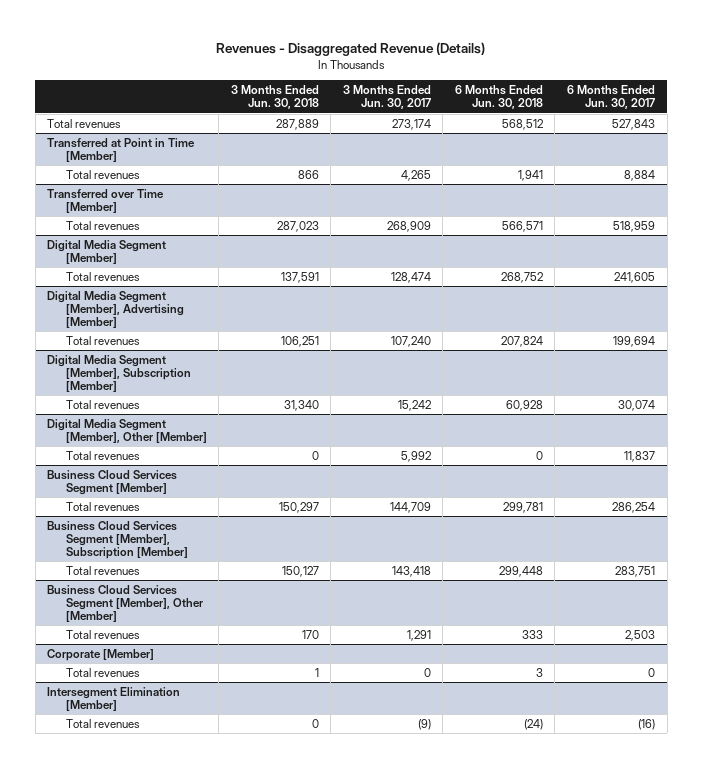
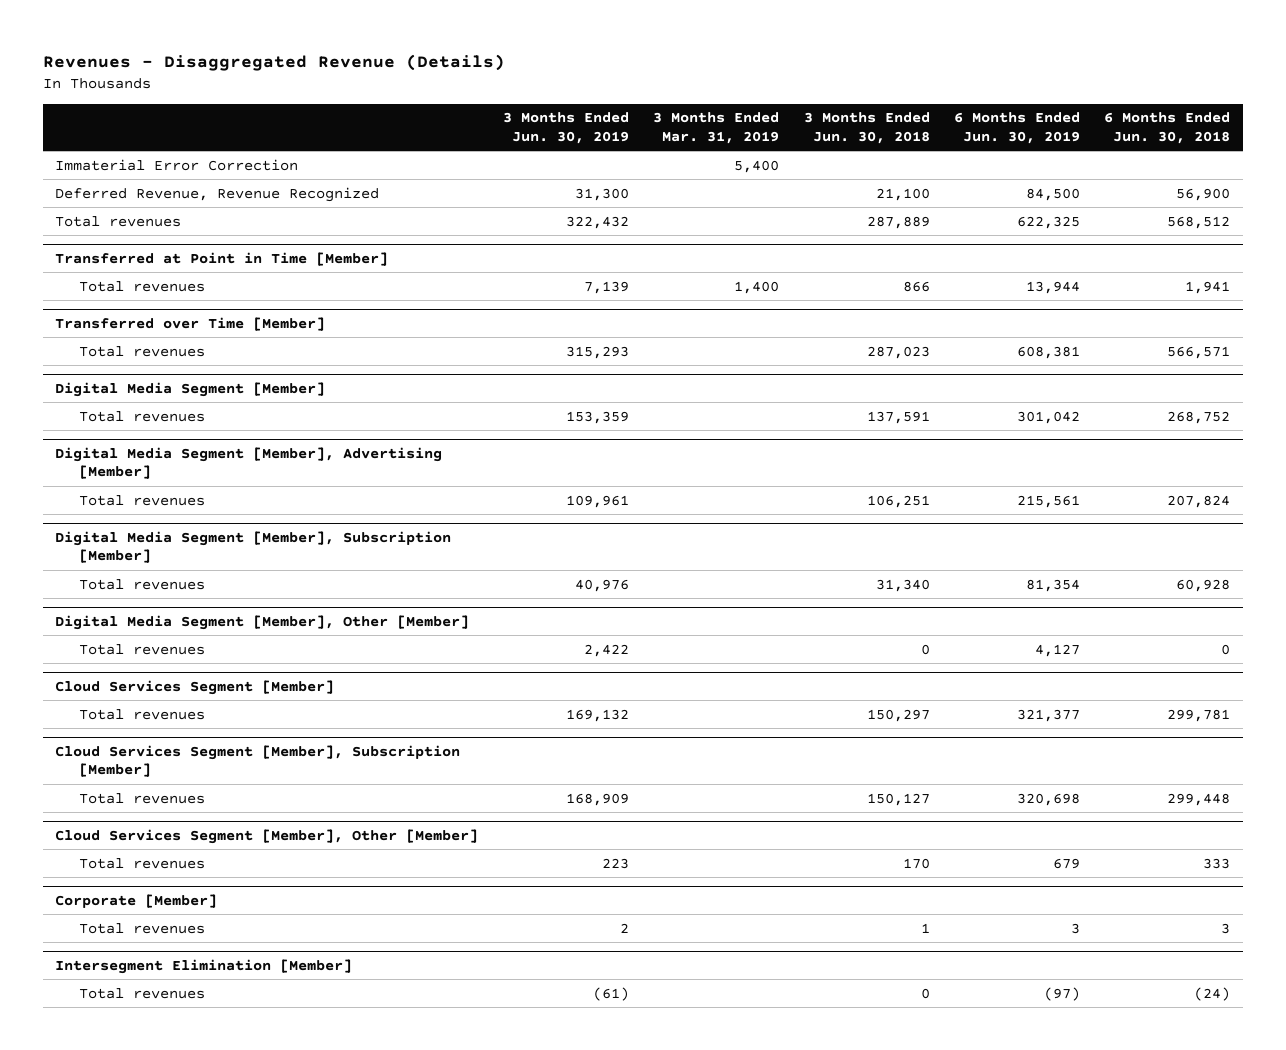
- | 3 Months Ended Jun. 30, 2018 | 3 Months Ended Jun. 30, 2017 | 6 Months Ended Jun. 30, 2018 | 6 Months Ended Jun. 30, 2017
+ | 3 Months Ended Jun. 30, 2019 | 3 Months Ended Mar. 31, 2019 | 3 Months Ended Jun. 30, 2018 | 6 Months Ended Jun. 30, 2019 | 6 Months Ended Jun. 30, 2018
+ Immaterial Error Correction | | 5,400 | | |
+ Deferred Revenue, Revenue Recognized | 31,300 | | 21,100 | 84,500 | 56,900
- Business Cloud Services Segment [Member]
+ Cloud Services Segment [Member]
- Business Cloud Services Segment [Member], Subscription [Member]
+ Cloud Services Segment [Member], Subscription [Member]
- Business Cloud Services Segment [Member], Other [Member]
+ Cloud Services Segment [Member], Other [Member]

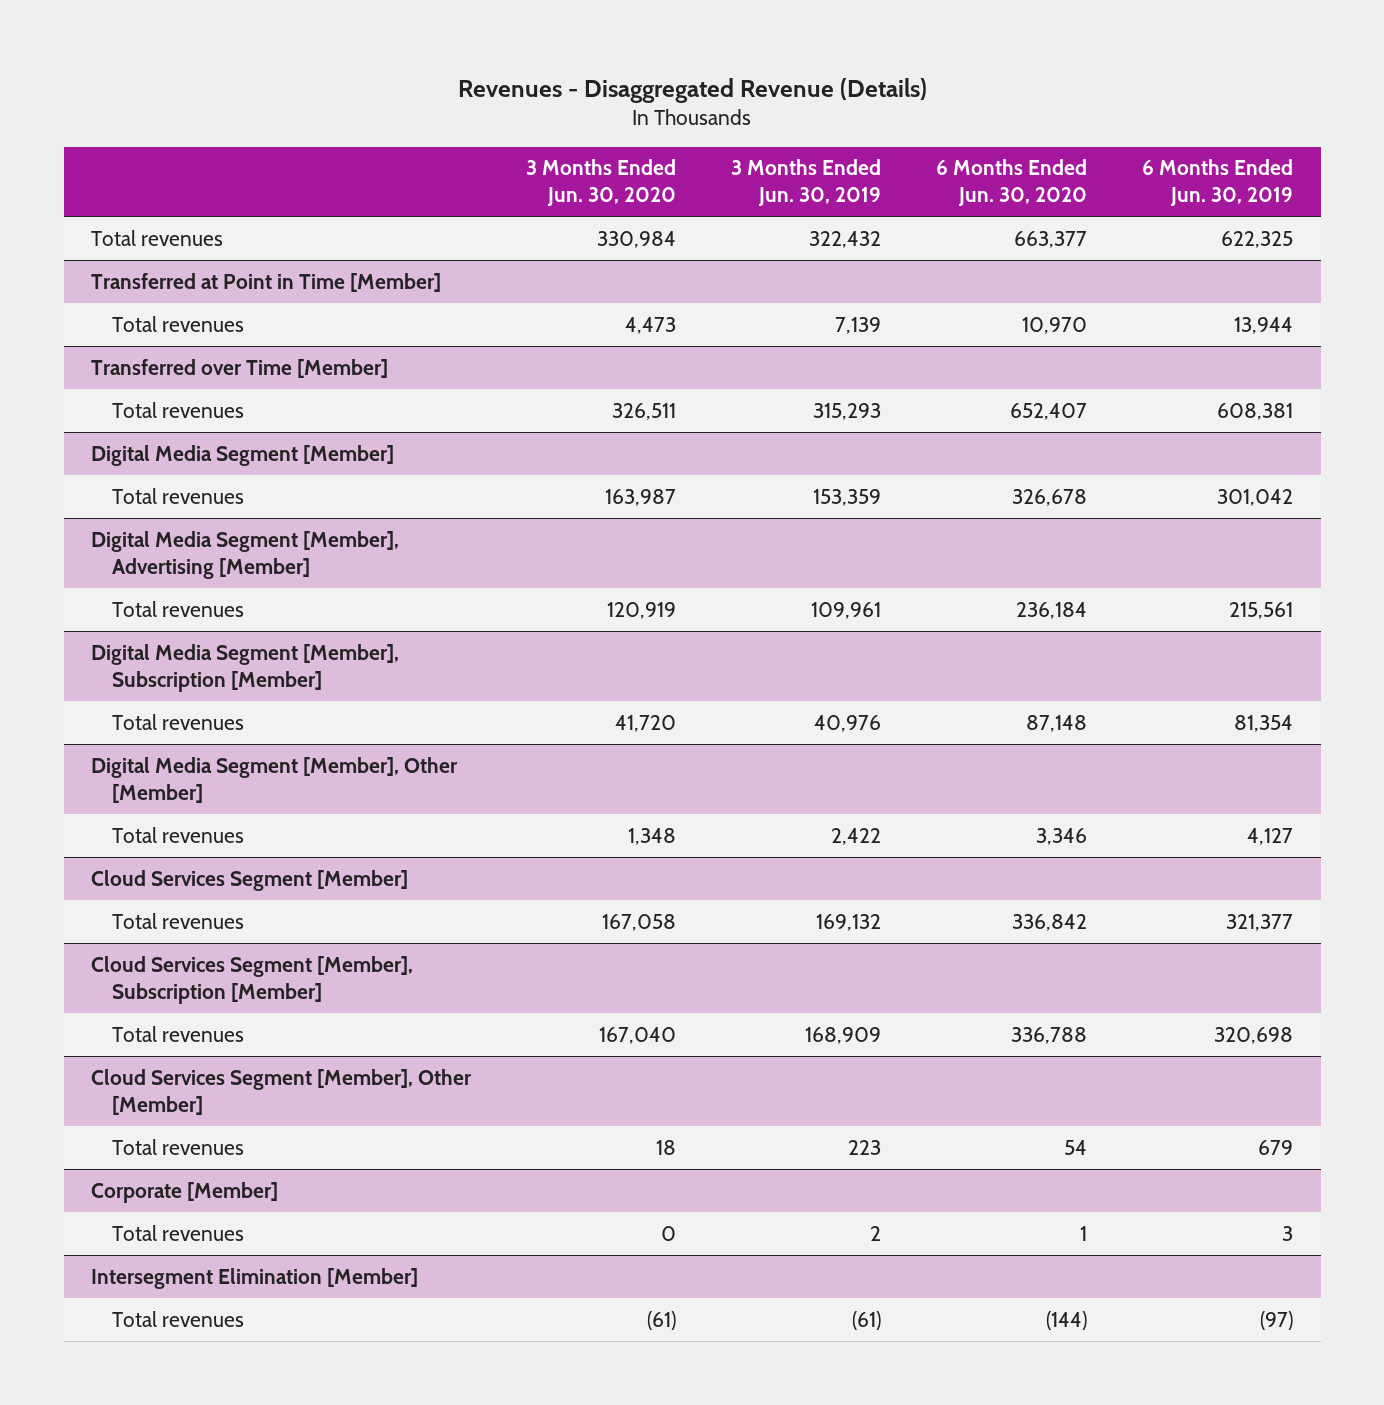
- | 3 Months Ended Jun. 30, 2019 | 3 Months Ended Mar. 31, 2019 | 3 Months Ended Jun. 30, 2018 | 6 Months Ended Jun. 30, 2019 | 6 Months Ended Jun. 30, 2018
+ | 3 Months Ended Jun. 30, 2020 | 3 Months Ended Jun. 30, 2019 | 6 Months Ended Jun. 30, 2020 | 6 Months Ended Jun. 30, 2019
- Immaterial Error Correction | | 5,400 | | |
- Deferred Revenue, Revenue Recognized | 31,300 | | 21,100 | 84,500 | 56,900

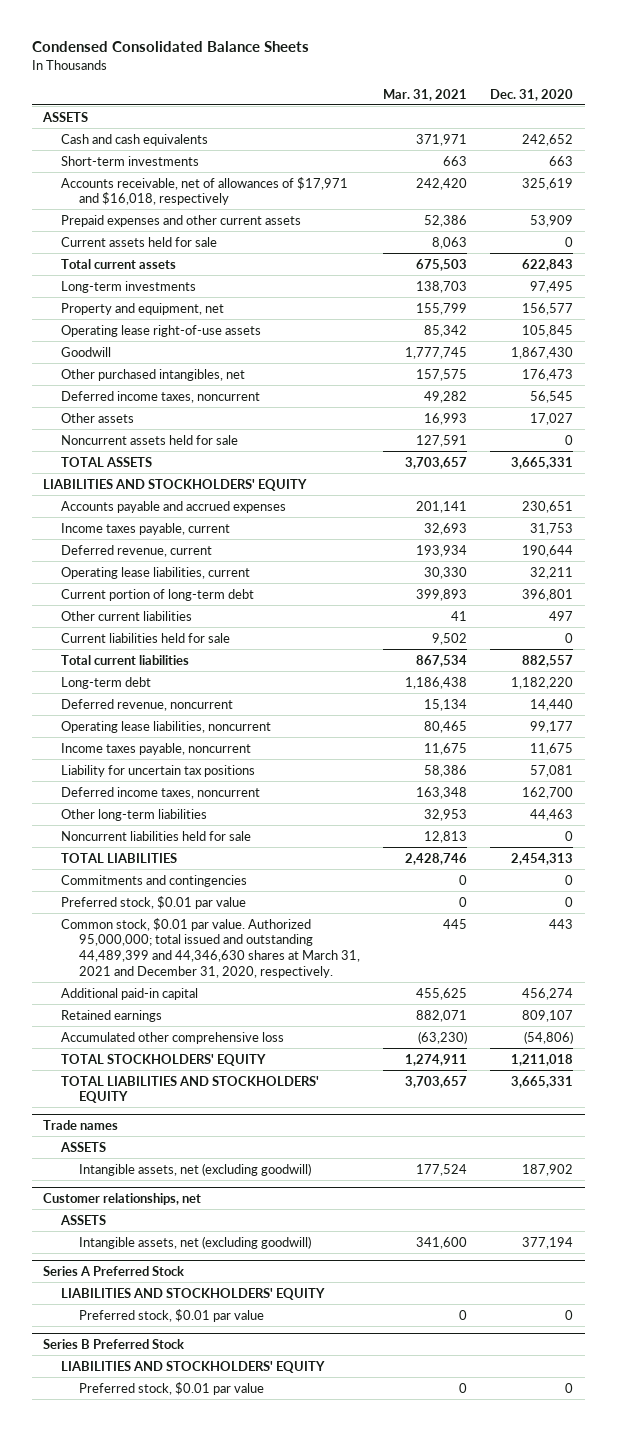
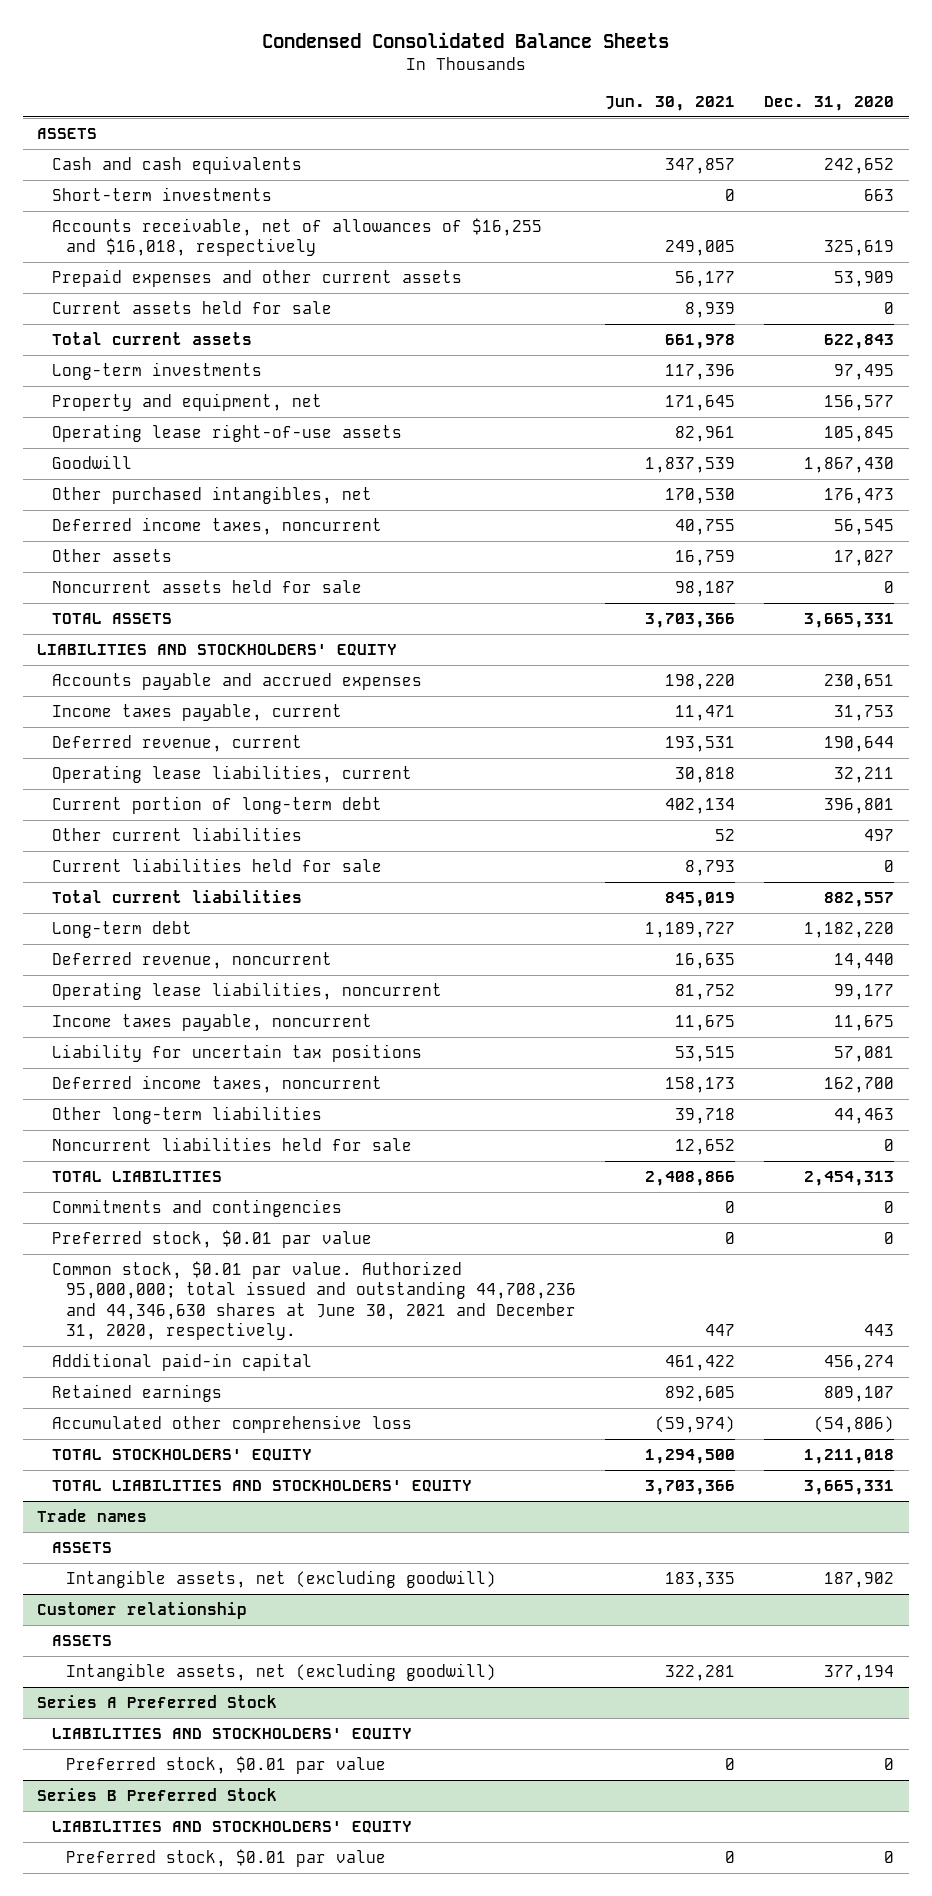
- | Mar. 31, 2021 | Dec. 31, 2020
+ | Jun. 30, 2021 | Dec. 31, 2020
- Accounts receivable, net of allowances of $17,971 and $16,018, respectively | 242,420 | 325,619
+ Accounts receivable, net of allowances of $16,255 and $16,018, respectively | 249,005 | 325,619
- Common stock, $0.01 par value. Authorized 95,000,000; total issued and outstanding 44,489,399 and 44,346,630 shares at March 31, 2021 and December 31, 2020, respectively. | 445 | 443
+ Common stock, $0.01 par value. Authorized 95,000,000; total issued and outstanding 44,708,236 and 44,346,630 shares at June 30, 2021 and December 31, 2020, respectively. | 447 | 443
- Customer relationships, net
+ Customer relationship

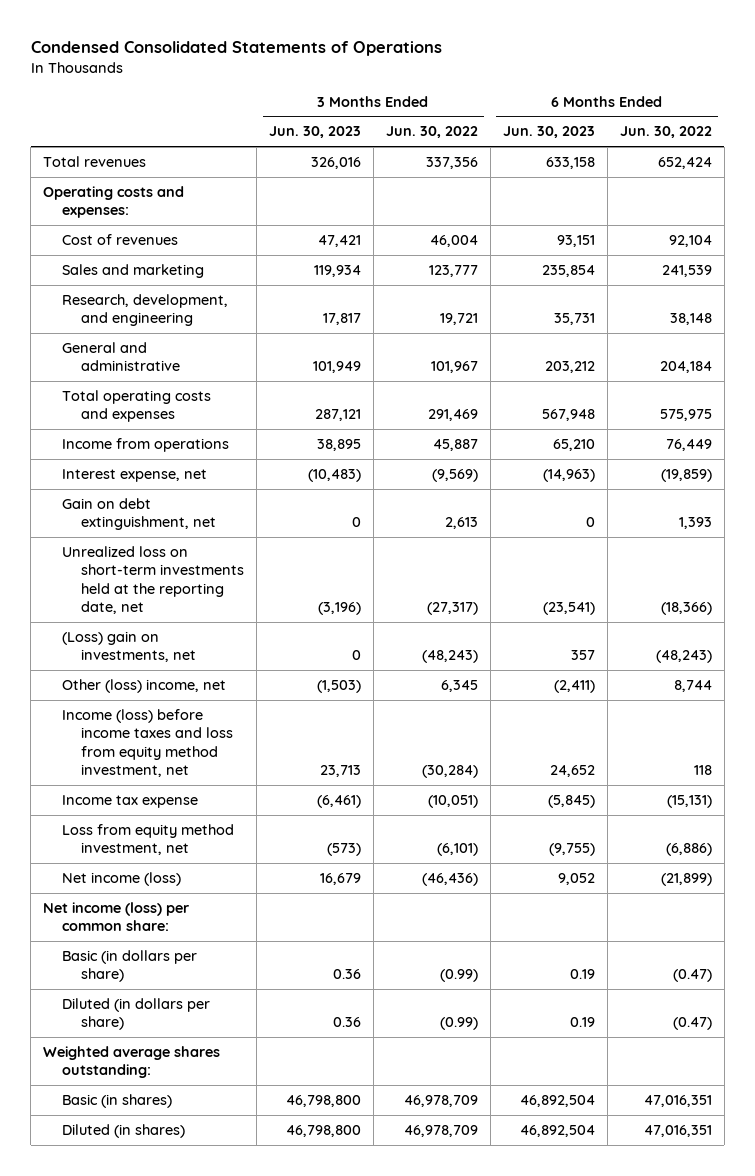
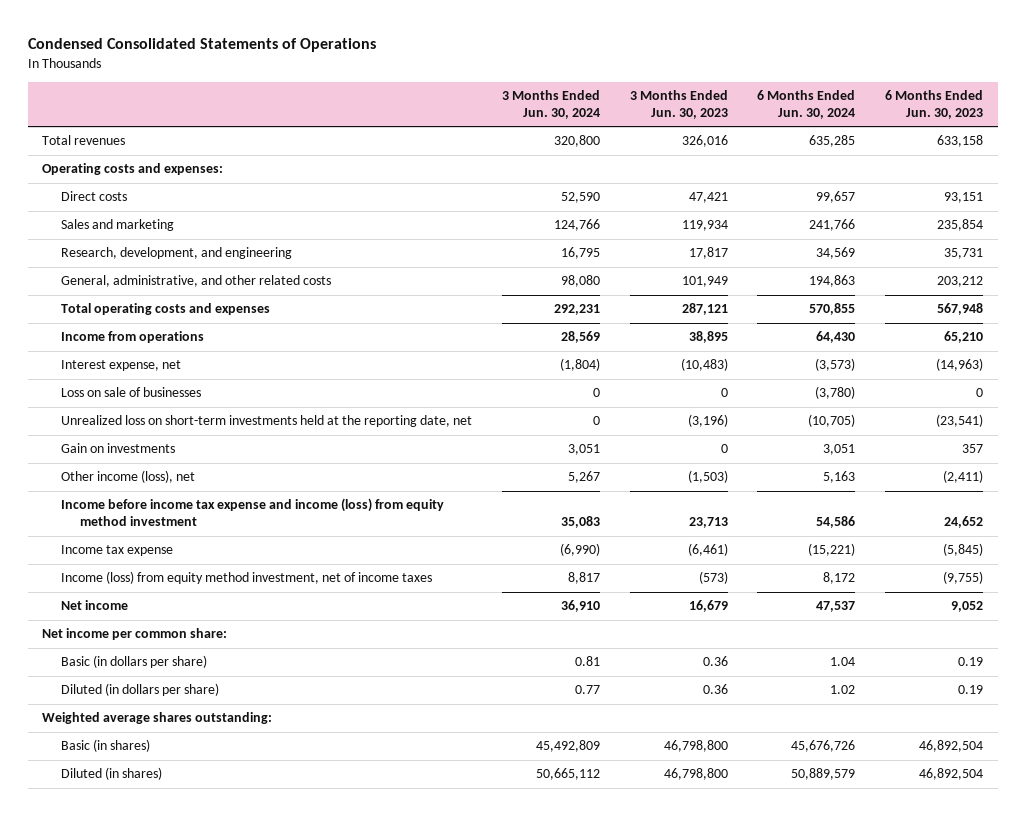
- | 3 Months Ended Jun. 30, 2023 | 3 Months Ended Jun. 30, 2022 | 6 Months Ended Jun. 30, 2023 | 6 Months Ended Jun. 30, 2022
+ | 3 Months Ended Jun. 30, 2024 | 3 Months Ended Jun. 30, 2023 | 6 Months Ended Jun. 30, 2024 | 6 Months Ended Jun. 30, 2023
- Cost of revenues | 47,421 | 46,004 | 93,151 | 92,104
+ Direct costs | 52,590 | 47,421 | 99,657 | 93,151
- General and administrative | 101,949 | 101,967 | 203,212 | 204,184
+ General, administrative, and other related costs | 98,080 | 101,949 | 194,863 | 203,212
- Gain on debt extinguishment, net | 0 | 2,613 | 0 | 1,393
+ Loss on sale of businesses | 0 | 0 | (3,780) | 0
- (Loss) gain on investments, net | 0 | (48,243) | 357 | (48,243)
- Other (loss) income, net | (1,503) | 6,345 | (2,411) | 8,744
- Income (loss) before income taxes and loss from equity method investment, net | 23,713 | (30,284) | 24,652 | 118
+ Gain on investments | 3,051 | 0 | 3,051 | 357
+ Other income (loss), net | 5,267 | (1,503) | 5,163 | (2,411)
+ Income before income tax expense and income (loss) from equity method investment | 35,083 | 23,713 | 54,586 | 24,652
- Loss from equity method investment, net | (573) | (6,101) | (9,755) | (6,886)
- Net income (loss) | 16,679 | (46,436) | 9,052 | (21,899)
- Net income (loss) per common share:
+ Income (loss) from equity method investment, net of income taxes | 8,817 | (573) | 8,172 | (9,755)
+ Net income | 36,910 | 16,679 | 47,537 | 9,052
+ Net income per common share:

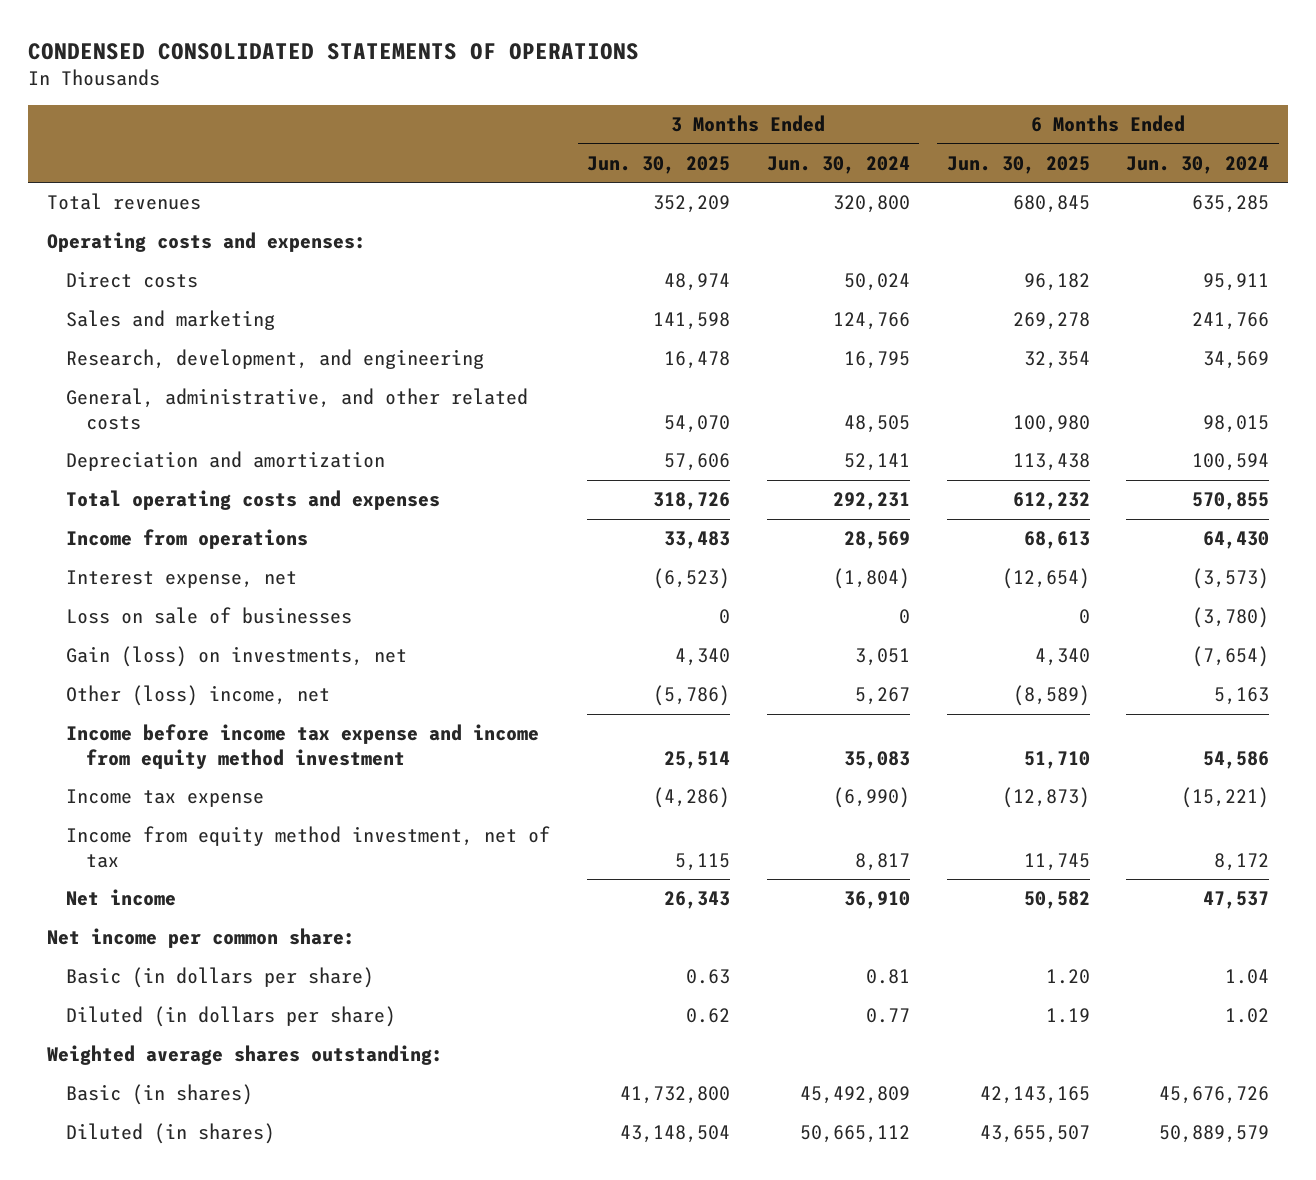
- Condensed Consolidated Statements of Operations
+ CONDENSED CONSOLIDATED STATEMENTS OF OPERATIONS
- | 3 Months Ended Jun. 30, 2024 | 3 Months Ended Jun. 30, 2023 | 6 Months Ended Jun. 30, 2024 | 6 Months Ended Jun. 30, 2023
+ | 3 Months Ended Jun. 30, 2025 | 3 Months Ended Jun. 30, 2024 | 6 Months Ended Jun. 30, 2025 | 6 Months Ended Jun. 30, 2024
- Direct costs | 52,590 | 47,421 | 99,657 | 93,151
+ Direct costs | 48,974 | 50,024 | 96,182 | 95,911
- General, administrative, and other related costs | 98,080 | 101,949 | 194,863 | 203,212
+ General, administrative, and other related costs | 54,070 | 48,505 | 100,980 | 98,015
+ Depreciation and amortization | 57,606 | 52,141 | 113,438 | 100,594
- Unrealized loss on short-term investments held at the reporting date, net | 0 | (3,196) | (10,705) | (23,541)
- Gain on investments | 3,051 | 0 | 3,051 | 357
- Other income (loss), net | 5,267 | (1,503) | 5,163 | (2,411)
- Income before income tax expense and income (loss) from equity method investment | 35,083 | 23,713 | 54,586 | 24,652
+ Gain (loss) on investments, net | 4,340 | 3,051 | 4,340 | (7,654)
+ Other (loss) income, net | (5,786) | 5,267 | (8,589) | 5,163
+ Income before income tax expense and income from equity method investment | 25,514 | 35,083 | 51,710 | 54,586
- Income (loss) from equity method investment, net of income taxes | 8,817 | (573) | 8,172 | (9,755)
+ Income from equity method investment, net of tax | 5,115 | 8,817 | 11,745 | 8,172

